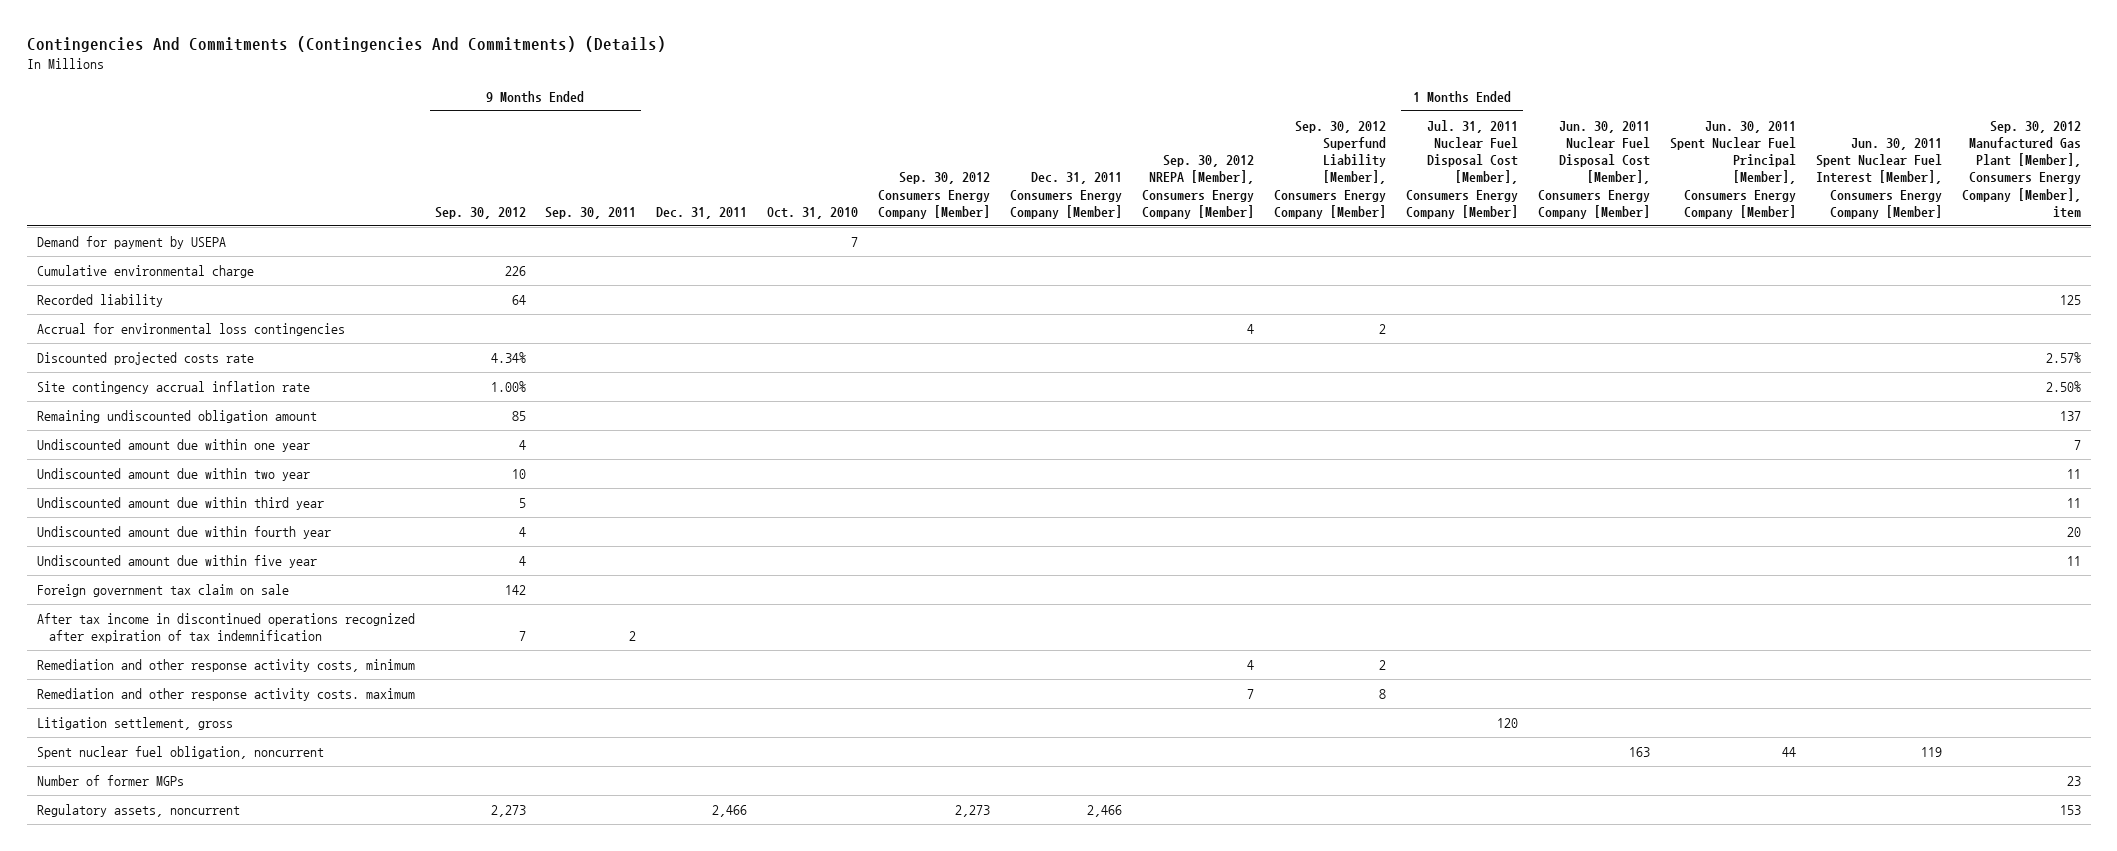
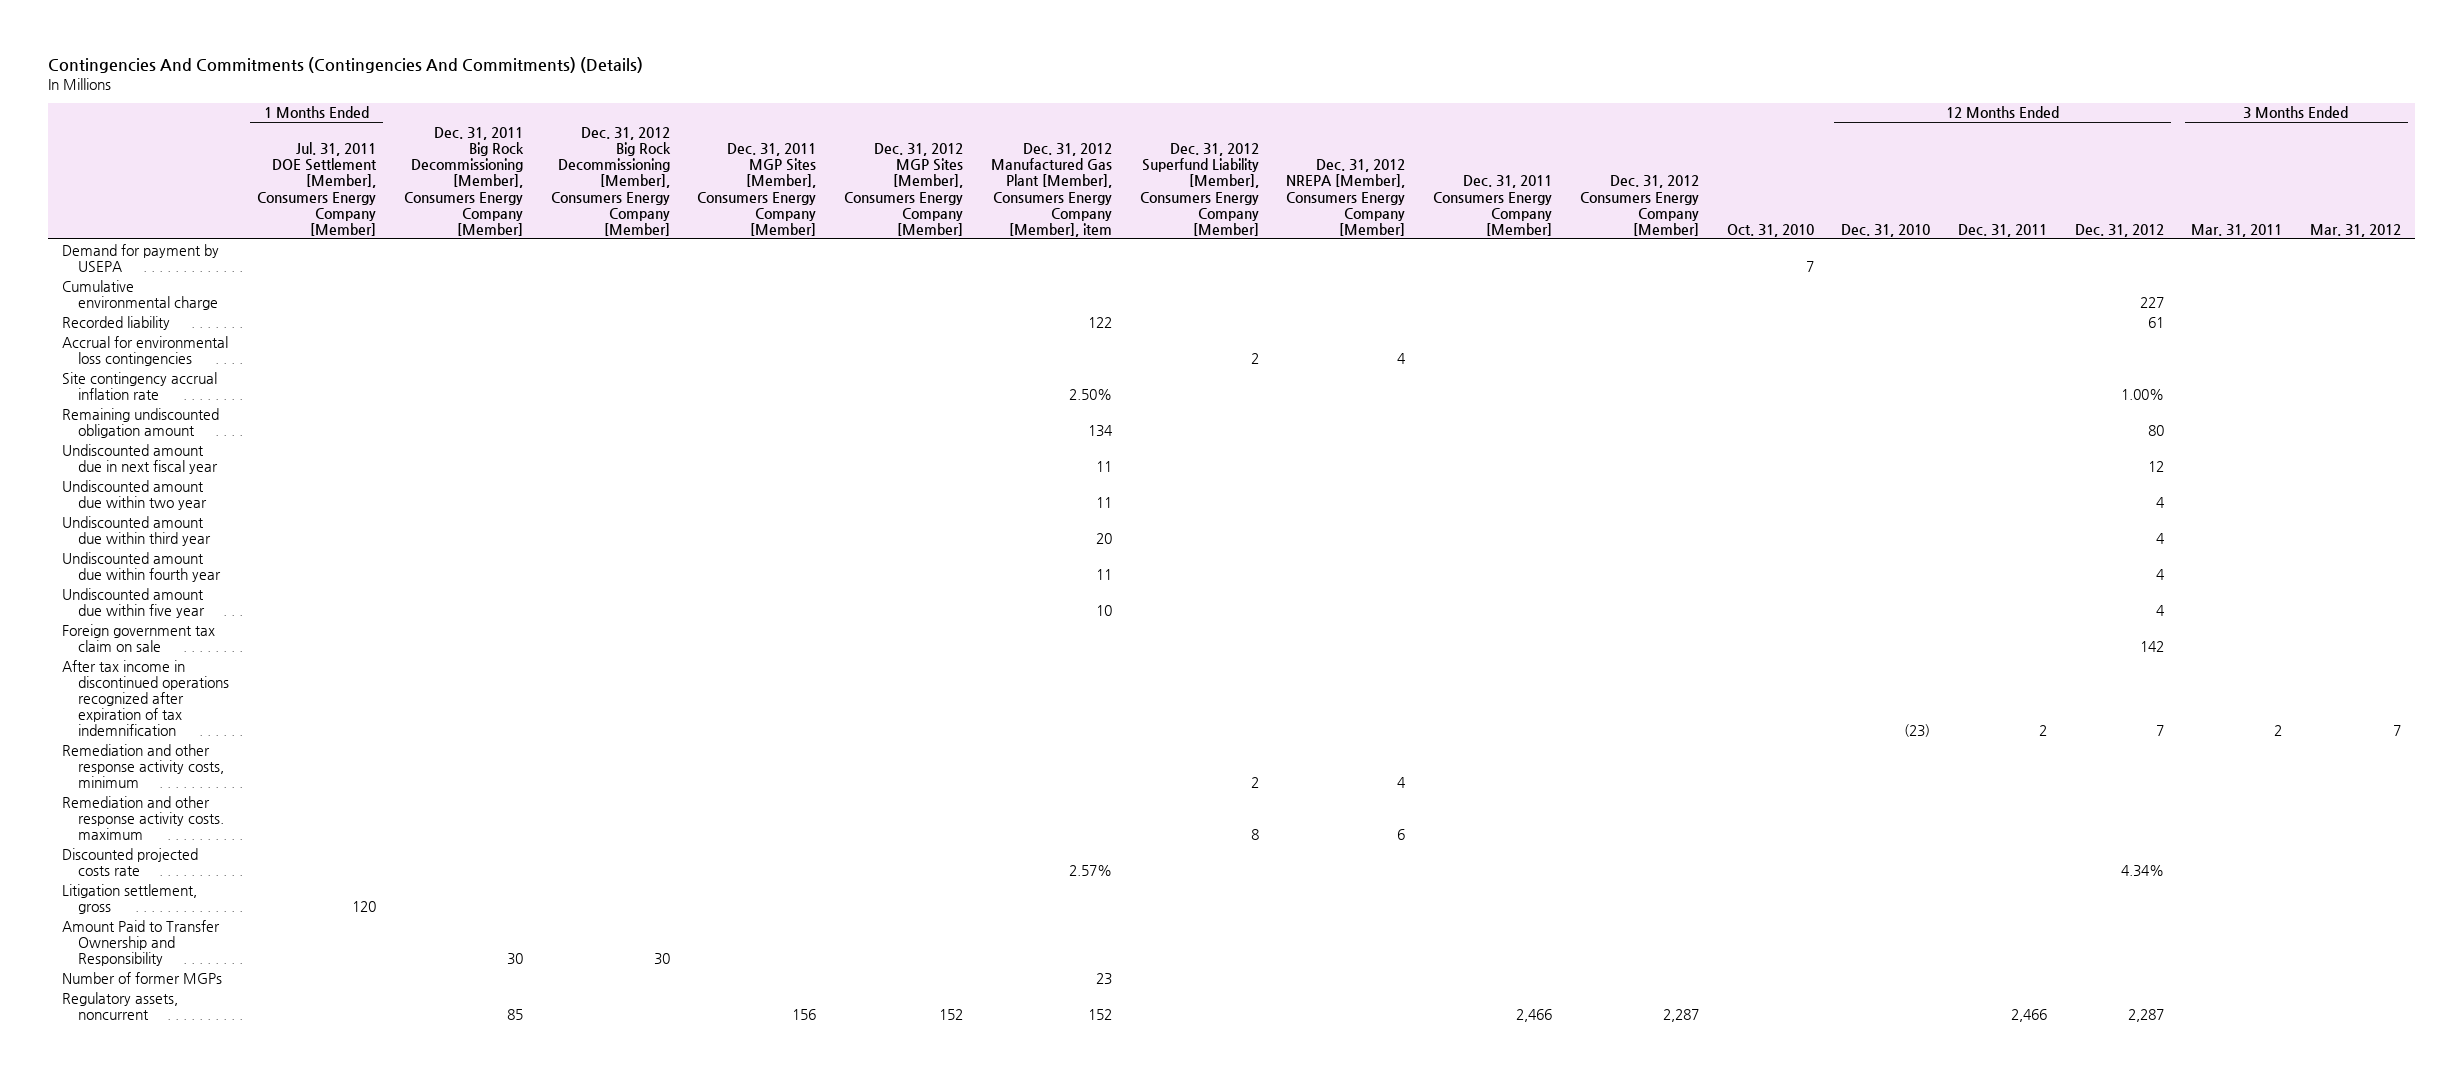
- | 9 Months Ended Sep. 30, 2012 | 9 Months Ended Sep. 30, 2011 | Dec. 31, 2011 | Oct. 31, 2010 | Sep. 30, 2012 Consumers Energy Company [Member] | Dec. 31, 2011 Consumers Energy Company [Member] | Sep. 30, 2012 NREPA [Member], Consumers Energy Company [Member] | Sep. 30, 2012 Superfund Liability [Member], Consumers Energy Company [Member] | 1 Months Ended Jul. 31, 2011 Nuclear Fuel Disposal Cost [Member], Consumers Energy Company [Member] | Jun. 30, 2011 Nuclear Fuel Disposal Cost [Member], Consumers Energy Company [Member] | Jun. 30, 2011 Spent Nuclear Fuel Principal [Member], Consumers Energy Company [Member] | Jun. 30, 2011 Spent Nuclear Fuel Interest [Member], Consumers Energy Company [Member] | Sep. 30, 2012 Manufactured Gas Plant [Member], Consumers Energy Company [Member], item
+ | 1 Months Ended Jul. 31, 2011 DOE Settlement [Member], Consumers Energy Company [Member] | Dec. 31, 2011 Big Rock Decommissioning [Member], Consumers Energy Company [Member] | Dec. 31, 2012 Big Rock Decommissioning [Member], Consumers Energy Company [Member] | Dec. 31, 2011 MGP Sites [Member], Consumers Energy Company [Member] | Dec. 31, 2012 MGP Sites [Member], Consumers Energy Company [Member] | Dec. 31, 2012 Manufactured Gas Plant [Member], Consumers Energy Company [Member], item | Dec. 31, 2012 Superfund Liability [Member], Consumers Energy Company [Member] | Dec. 31, 2012 NREPA [Member], Consumers Energy Company [Member] | Dec. 31, 2011 Consumers Energy Company [Member] | Dec. 31, 2012 Consumers Energy Company [Member] | Oct. 31, 2010 | 12 Months Ended Dec. 31, 2010 | 12 Months Ended Dec. 31, 2011 | 12 Months Ended Dec. 31, 2012 | 3 Months Ended Mar. 31, 2011 | 3 Months Ended Mar. 31, 2012
- Undiscounted amount due within one year | 4 | | | | | | | | | | | | 7
+ Undiscounted amount due in next fiscal year | | | | | | 11 | | | | | | | | 12 | |
moved down: Discounted projected costs rate | | | | | | 2.57% | | | | | | | | 4.34% | |
- Spent nuclear fuel obligation, noncurrent | | | | | | | | | | 163 | 44 | 119 |
+ Amount Paid to Transfer Ownership and Responsibility | | 30 | 30 | | | | | | | | | | | | |

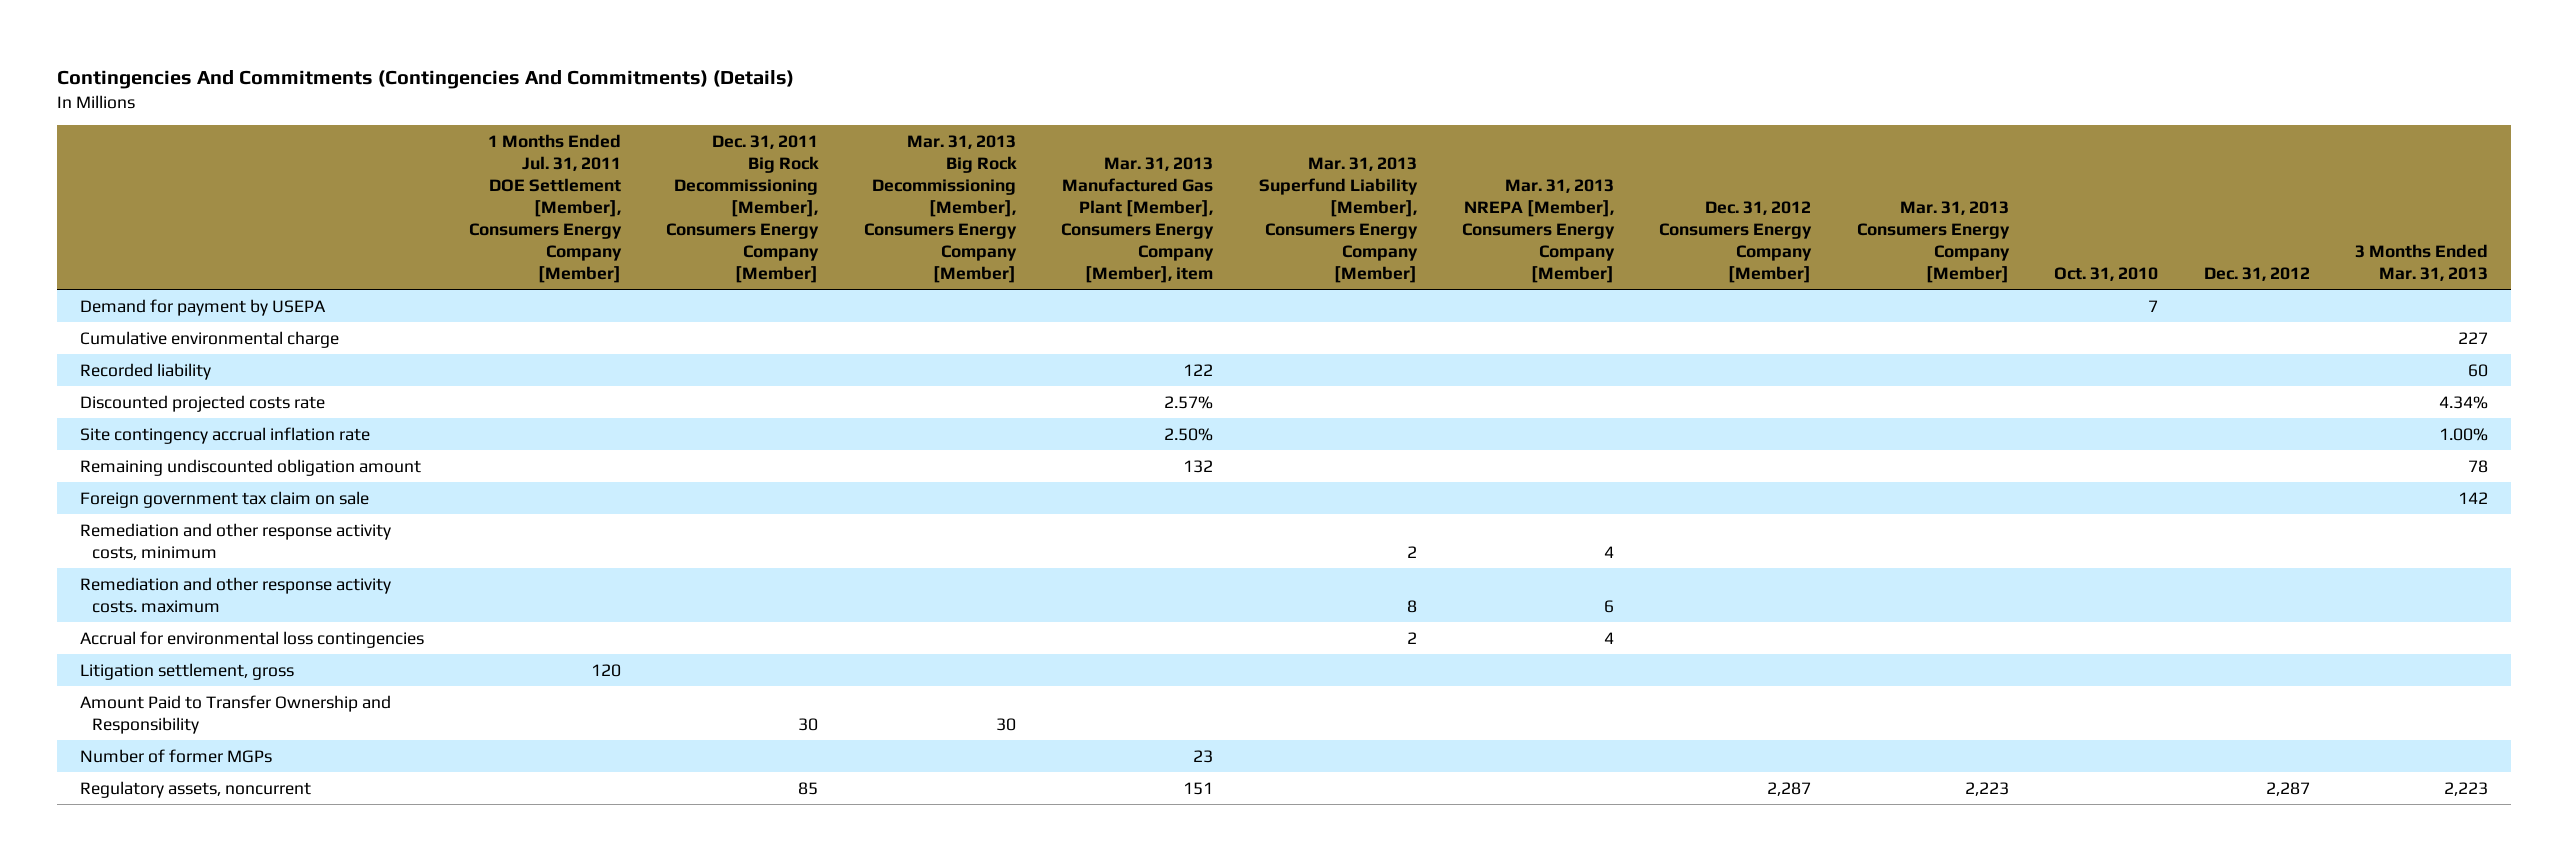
- | 1 Months Ended Jul. 31, 2011 DOE Settlement [Member], Consumers Energy Company [Member] | Dec. 31, 2011 Big Rock Decommissioning [Member], Consumers Energy Company [Member] | Dec. 31, 2012 Big Rock Decommissioning [Member], Consumers Energy Company [Member] | Dec. 31, 2011 MGP Sites [Member], Consumers Energy Company [Member] | Dec. 31, 2012 MGP Sites [Member], Consumers Energy Company [Member] | Dec. 31, 2012 Manufactured Gas Plant [Member], Consumers Energy Company [Member], item | Dec. 31, 2012 Superfund Liability [Member], Consumers Energy Company [Member] | Dec. 31, 2012 NREPA [Member], Consumers Energy Company [Member] | Dec. 31, 2011 Consumers Energy Company [Member] | Dec. 31, 2012 Consumers Energy Company [Member] | Oct. 31, 2010 | 12 Months Ended Dec. 31, 2010 | 12 Months Ended Dec. 31, 2011 | 12 Months Ended Dec. 31, 2012 | 3 Months Ended Mar. 31, 2011 | 3 Months Ended Mar. 31, 2012
+ | 1 Months Ended Jul. 31, 2011 DOE Settlement [Member], Consumers Energy Company [Member] | Dec. 31, 2011 Big Rock Decommissioning [Member], Consumers Energy Company [Member] | Mar. 31, 2013 Big Rock Decommissioning [Member], Consumers Energy Company [Member] | Mar. 31, 2013 Manufactured Gas Plant [Member], Consumers Energy Company [Member], item | Mar. 31, 2013 Superfund Liability [Member], Consumers Energy Company [Member] | Mar. 31, 2013 NREPA [Member], Consumers Energy Company [Member] | Dec. 31, 2012 Consumers Energy Company [Member] | Mar. 31, 2013 Consumers Energy Company [Member] | Oct. 31, 2010 | Dec. 31, 2012 | 3 Months Ended Mar. 31, 2013
moved up: Discounted projected costs rate | | | | 2.57% | | | | | | | 4.34%
- Undiscounted amount due in next fiscal year | | | | | | 11 | | | | | | | | 12 | |
- Undiscounted amount due within two year | | | | | | 11 | | | | | | | | 4 | |
- Undiscounted amount due within third year | | | | | | 20 | | | | | | | | 4 | |
- Undiscounted amount due within fourth year | | | | | | 11 | | | | | | | | 4 | |
- Undiscounted amount due within five year | | | | | | 10 | | | | | | | | 4 | |
- After tax income in discontinued operations recognized after expiration of tax indemnification | | | | | | | | | | | | (23) | 2 | 7 | 2 | 7
moved down: Accrual for environmental loss contingencies | | | | | 2 | 4 | | | | |

